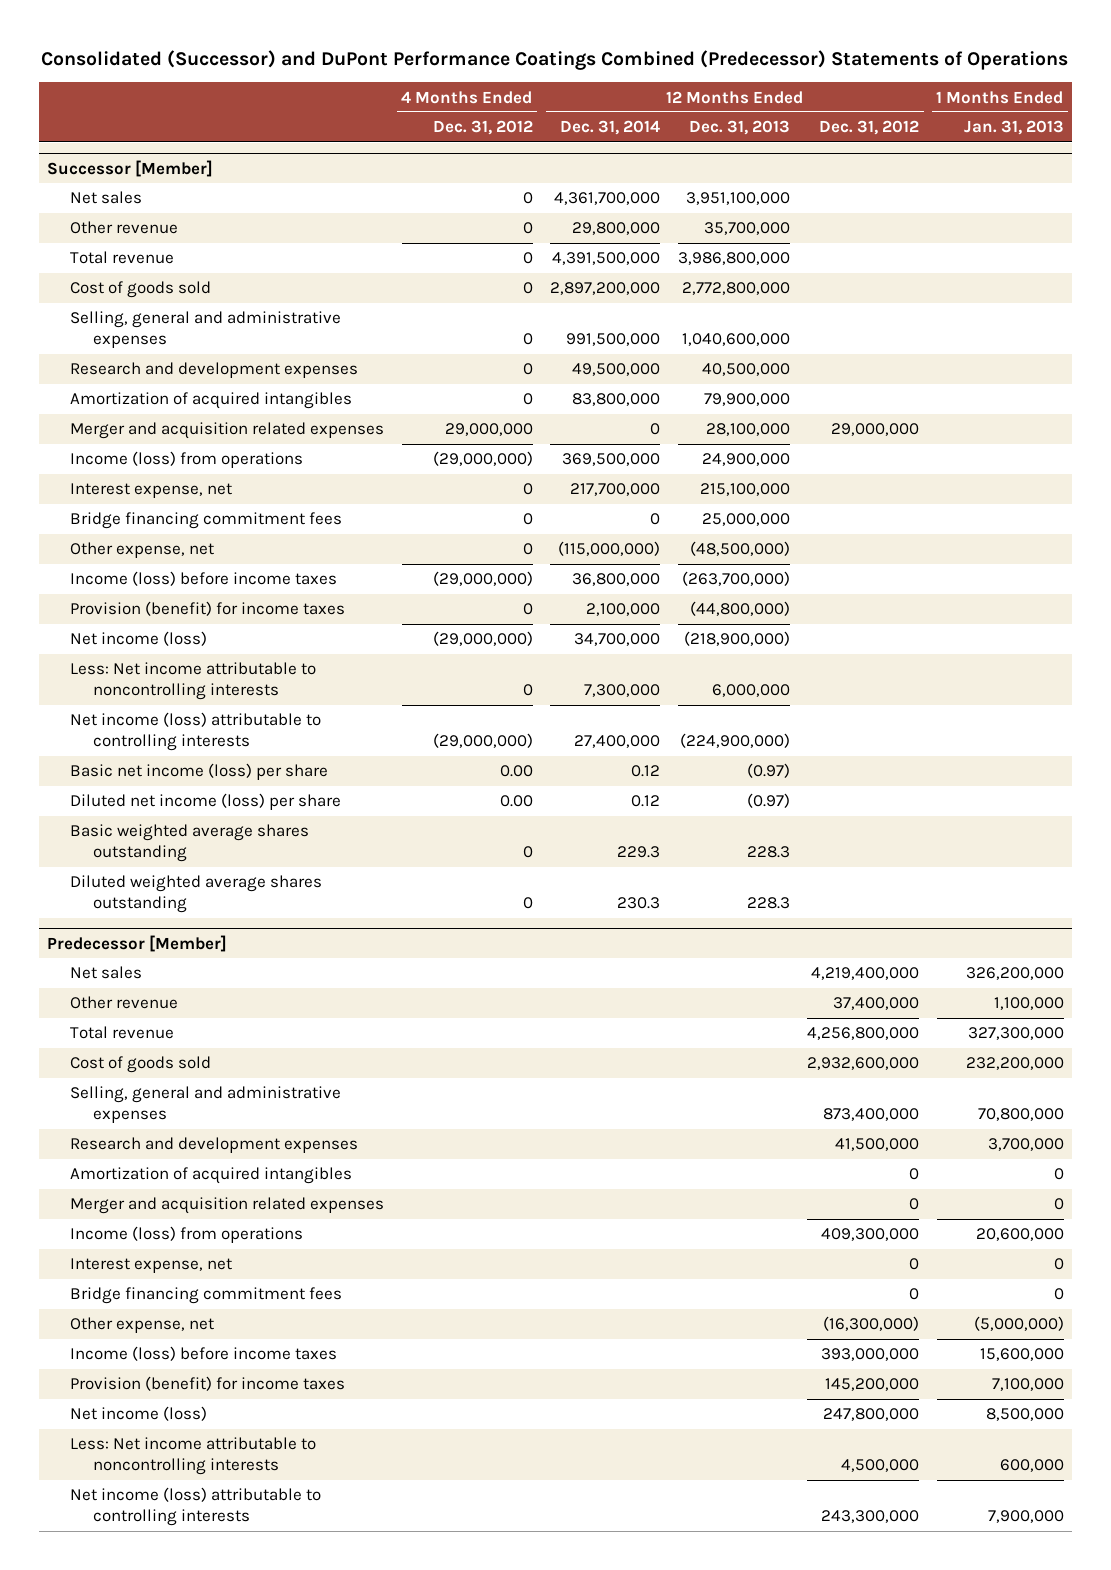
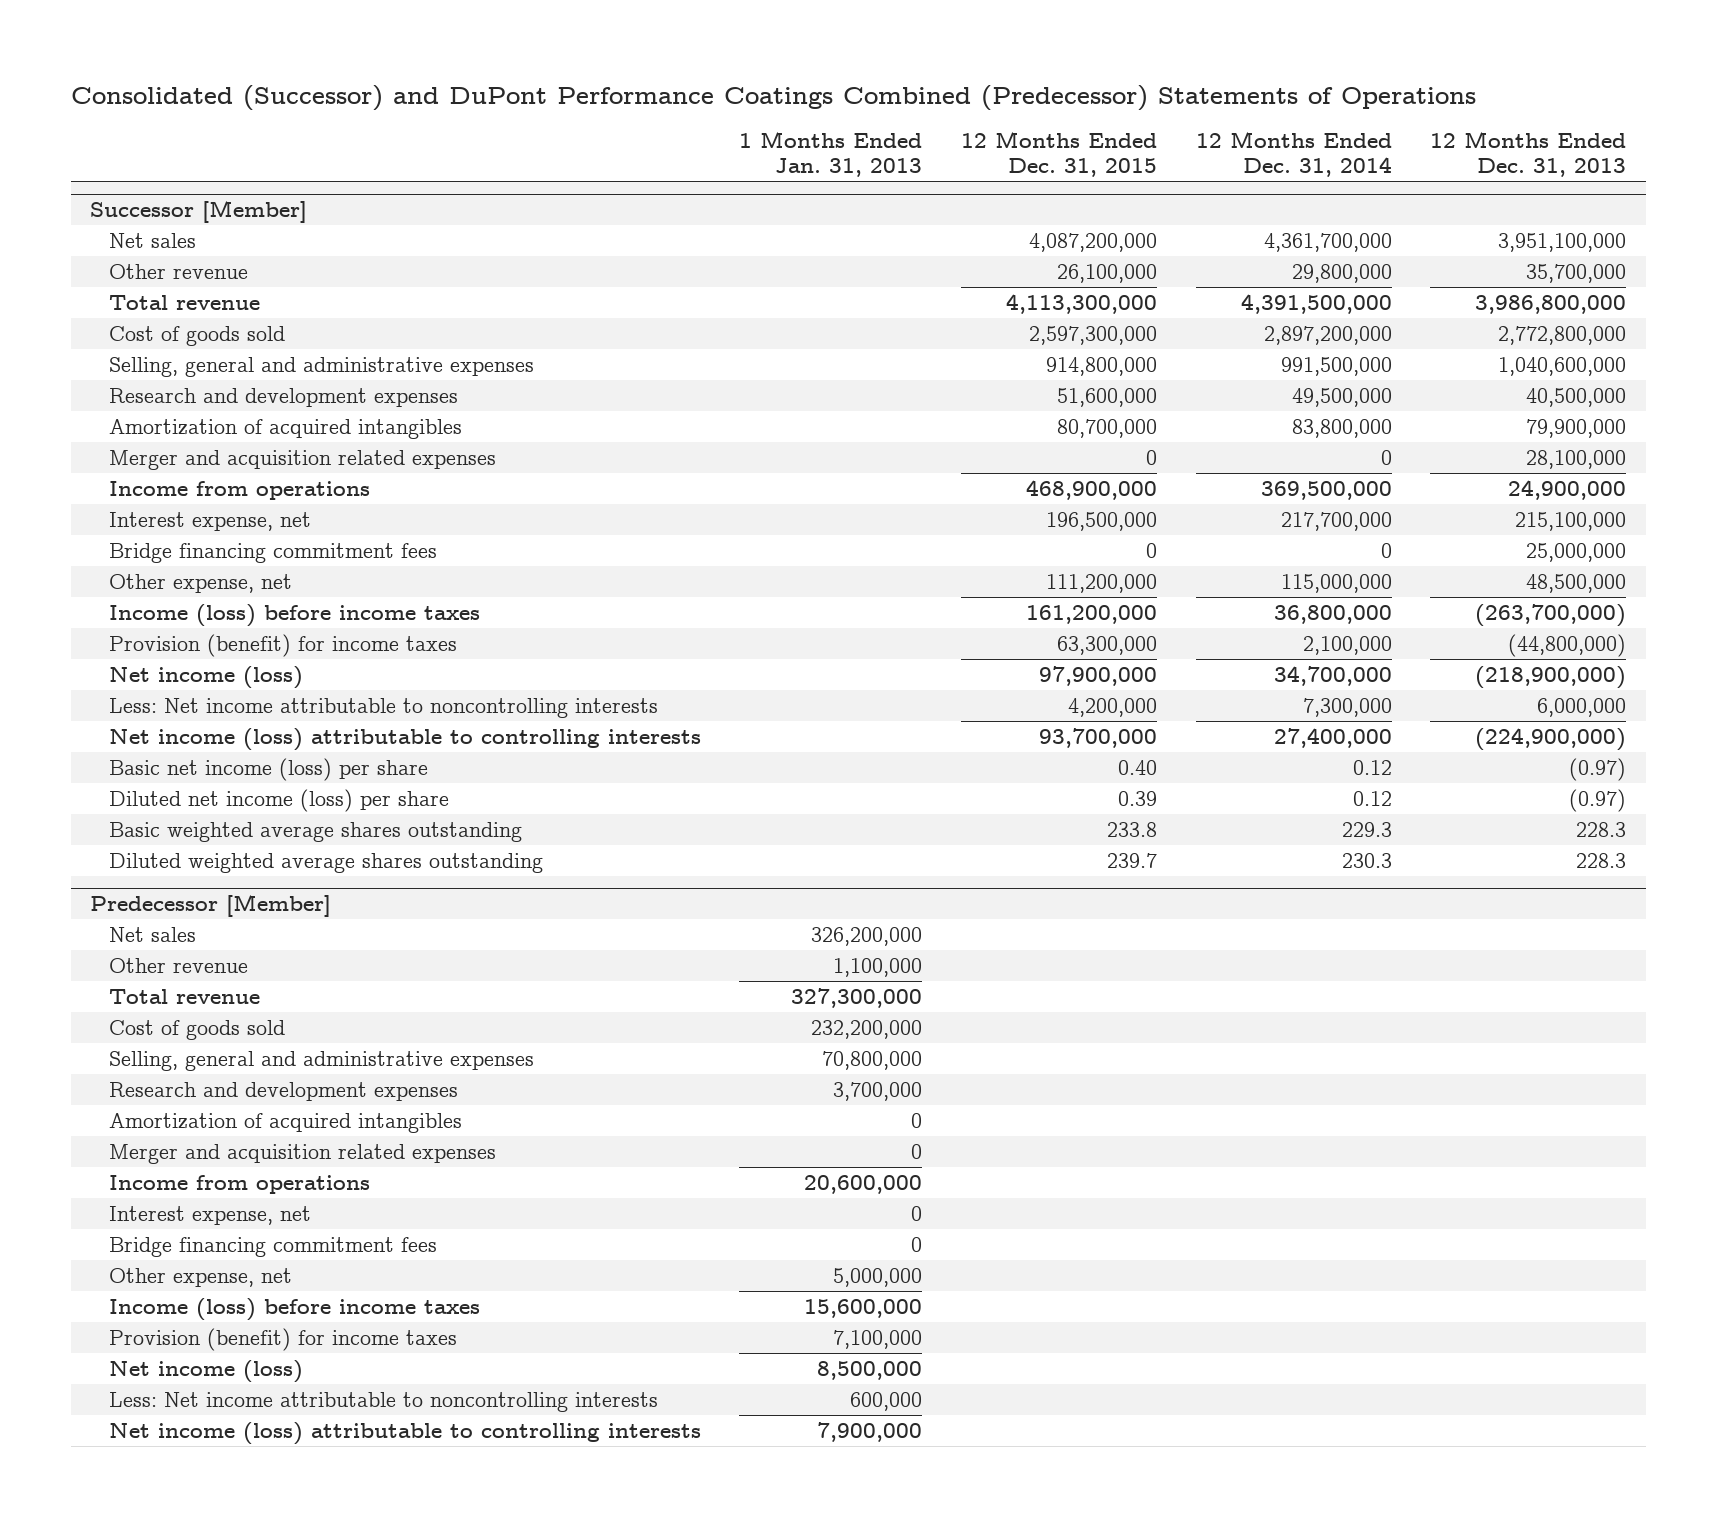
- | 4 Months Ended Dec. 31, 2012 | 12 Months Ended Dec. 31, 2014 | 12 Months Ended Dec. 31, 2013 | 12 Months Ended Dec. 31, 2012 | 1 Months Ended Jan. 31, 2013
+ | 1 Months Ended Jan. 31, 2013 | 12 Months Ended Dec. 31, 2015 | 12 Months Ended Dec. 31, 2014 | 12 Months Ended Dec. 31, 2013
@ Successor [Member]
- Income (loss) from operations | (29,000,000) | 369,500,000 | 24,900,000 | |
+ Income from operations | | 468,900,000 | 369,500,000 | 24,900,000
- Other expense, net | 0 | (115,000,000) | (48,500,000) | |
+ Other expense, net | | 111,200,000 | 115,000,000 | 48,500,000
@ Predecessor [Member]
- Income (loss) from operations | | | | 409,300,000 | 20,600,000
+ Income from operations | 20,600,000 | | |
- Other expense, net | | | | (16,300,000) | (5,000,000)
+ Other expense, net | 5,000,000 | | |

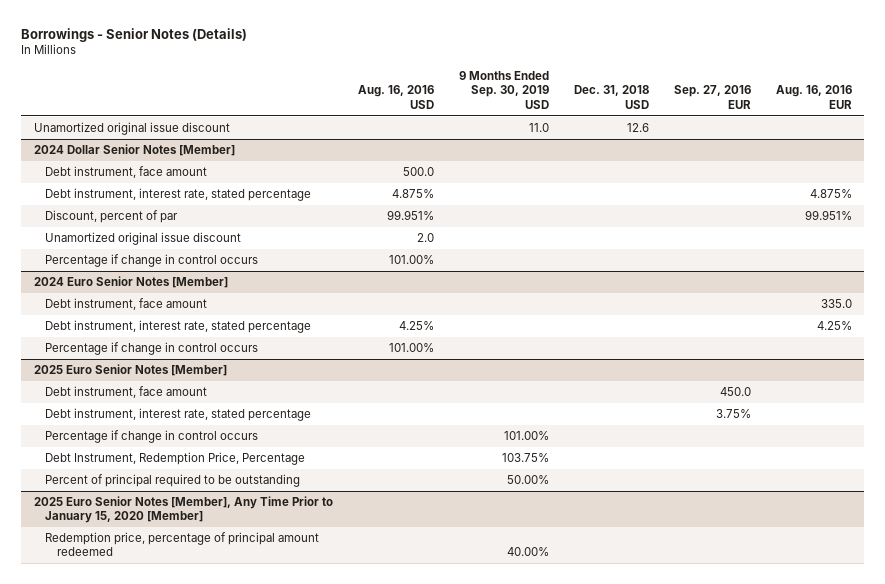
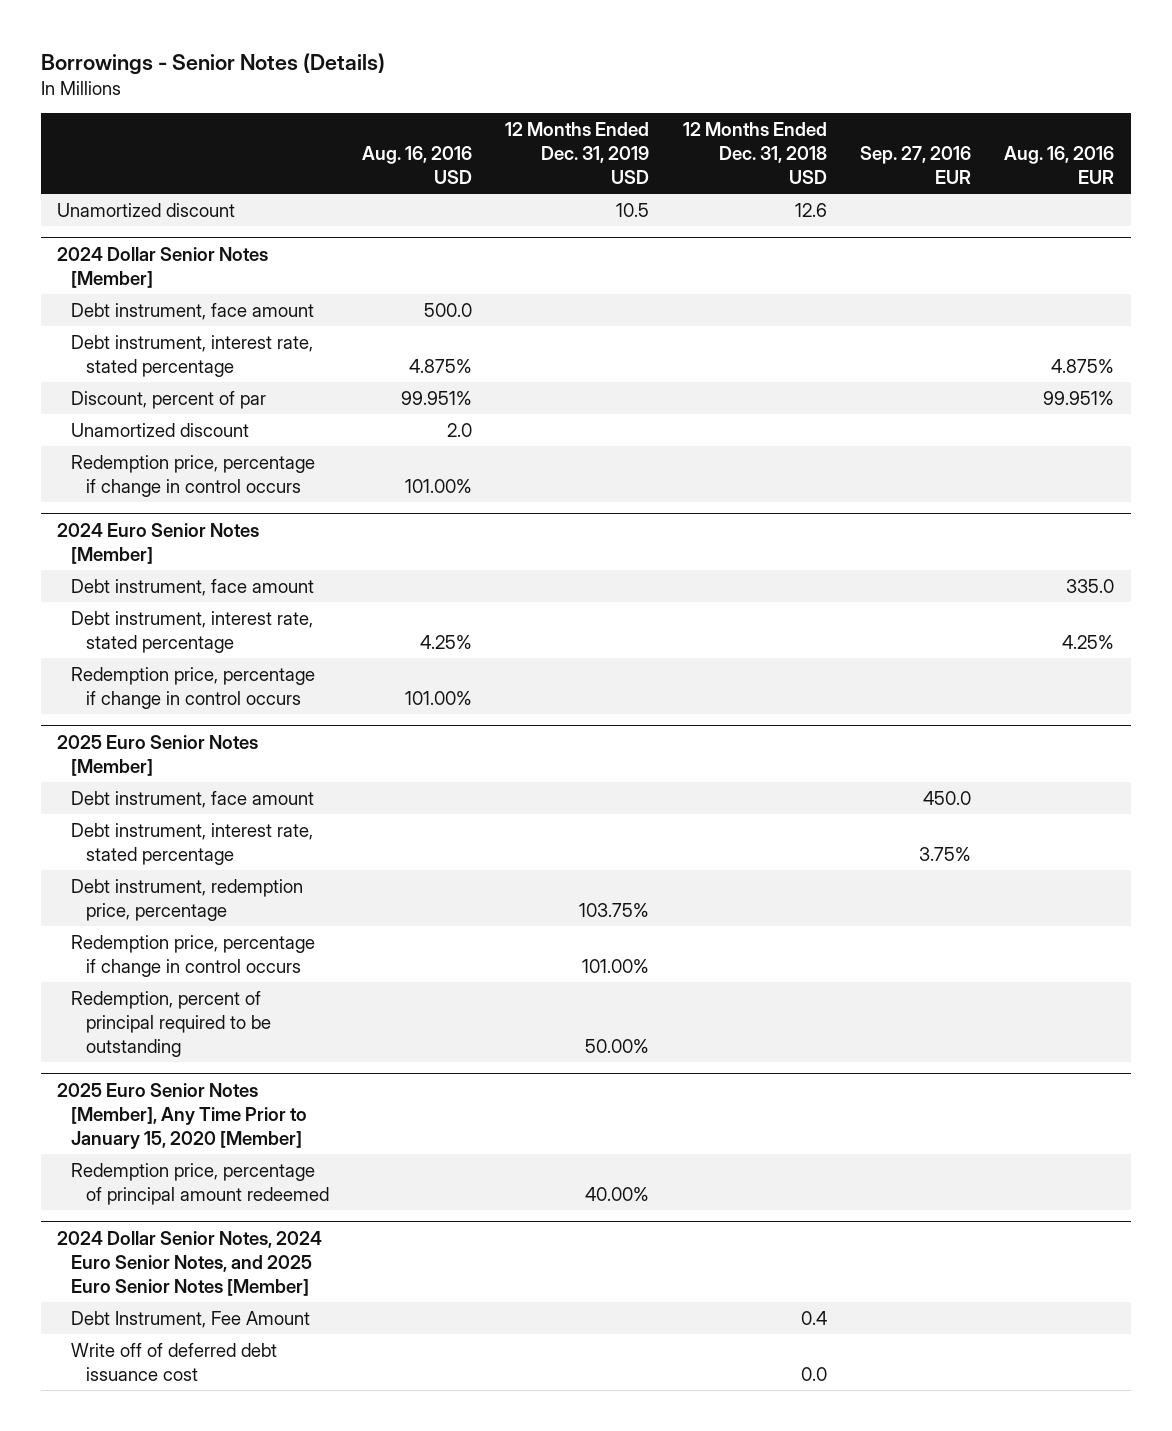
- | Aug. 16, 2016 USD | 9 Months Ended Sep. 30, 2019 USD | Dec. 31, 2018 USD | Sep. 27, 2016 EUR | Aug. 16, 2016 EUR
+ | Aug. 16, 2016 USD | 12 Months Ended Dec. 31, 2019 USD | 12 Months Ended Dec. 31, 2018 USD | Sep. 27, 2016 EUR | Aug. 16, 2016 EUR
- Unamortized original issue discount | | 11.0 | 12.6 | |
+ Unamortized discount | | 10.5 | 12.6 | |
@ 2024 Dollar Senior Notes [Member]
- Unamortized original issue discount | 2.0 | | | |
- Percentage if change in control occurs | 101.00% | | | |
+ Unamortized discount | 2.0 | | | |
+ Redemption price, percentage if change in control occurs | 101.00% | | | |
@ 2024 Euro Senior Notes [Member]
- Percentage if change in control occurs | 101.00% | | | |
+ Redemption price, percentage if change in control occurs | 101.00% | | | |
@ 2025 Euro Senior Notes [Member]
- Percentage if change in control occurs | | 101.00% | | |
- Debt Instrument, Redemption Price, Percentage | | 103.75% | | |
- Percent of principal required to be outstanding | | 50.00% | | |
+ Debt instrument, redemption price, percentage | | 103.75% | | |
+ Redemption price, percentage if change in control occurs | | 101.00% | | |
+ Redemption, percent of principal required to be outstanding | | 50.00% | | |
+ 2024 Dollar Senior Notes, 2024 Euro Senior Notes, and 2025 Euro Senior Notes [Member]
+ Debt Instrument, Fee Amount | | | 0.4 | |
+ Write off of deferred debt issuance cost | | | 0.0 | |

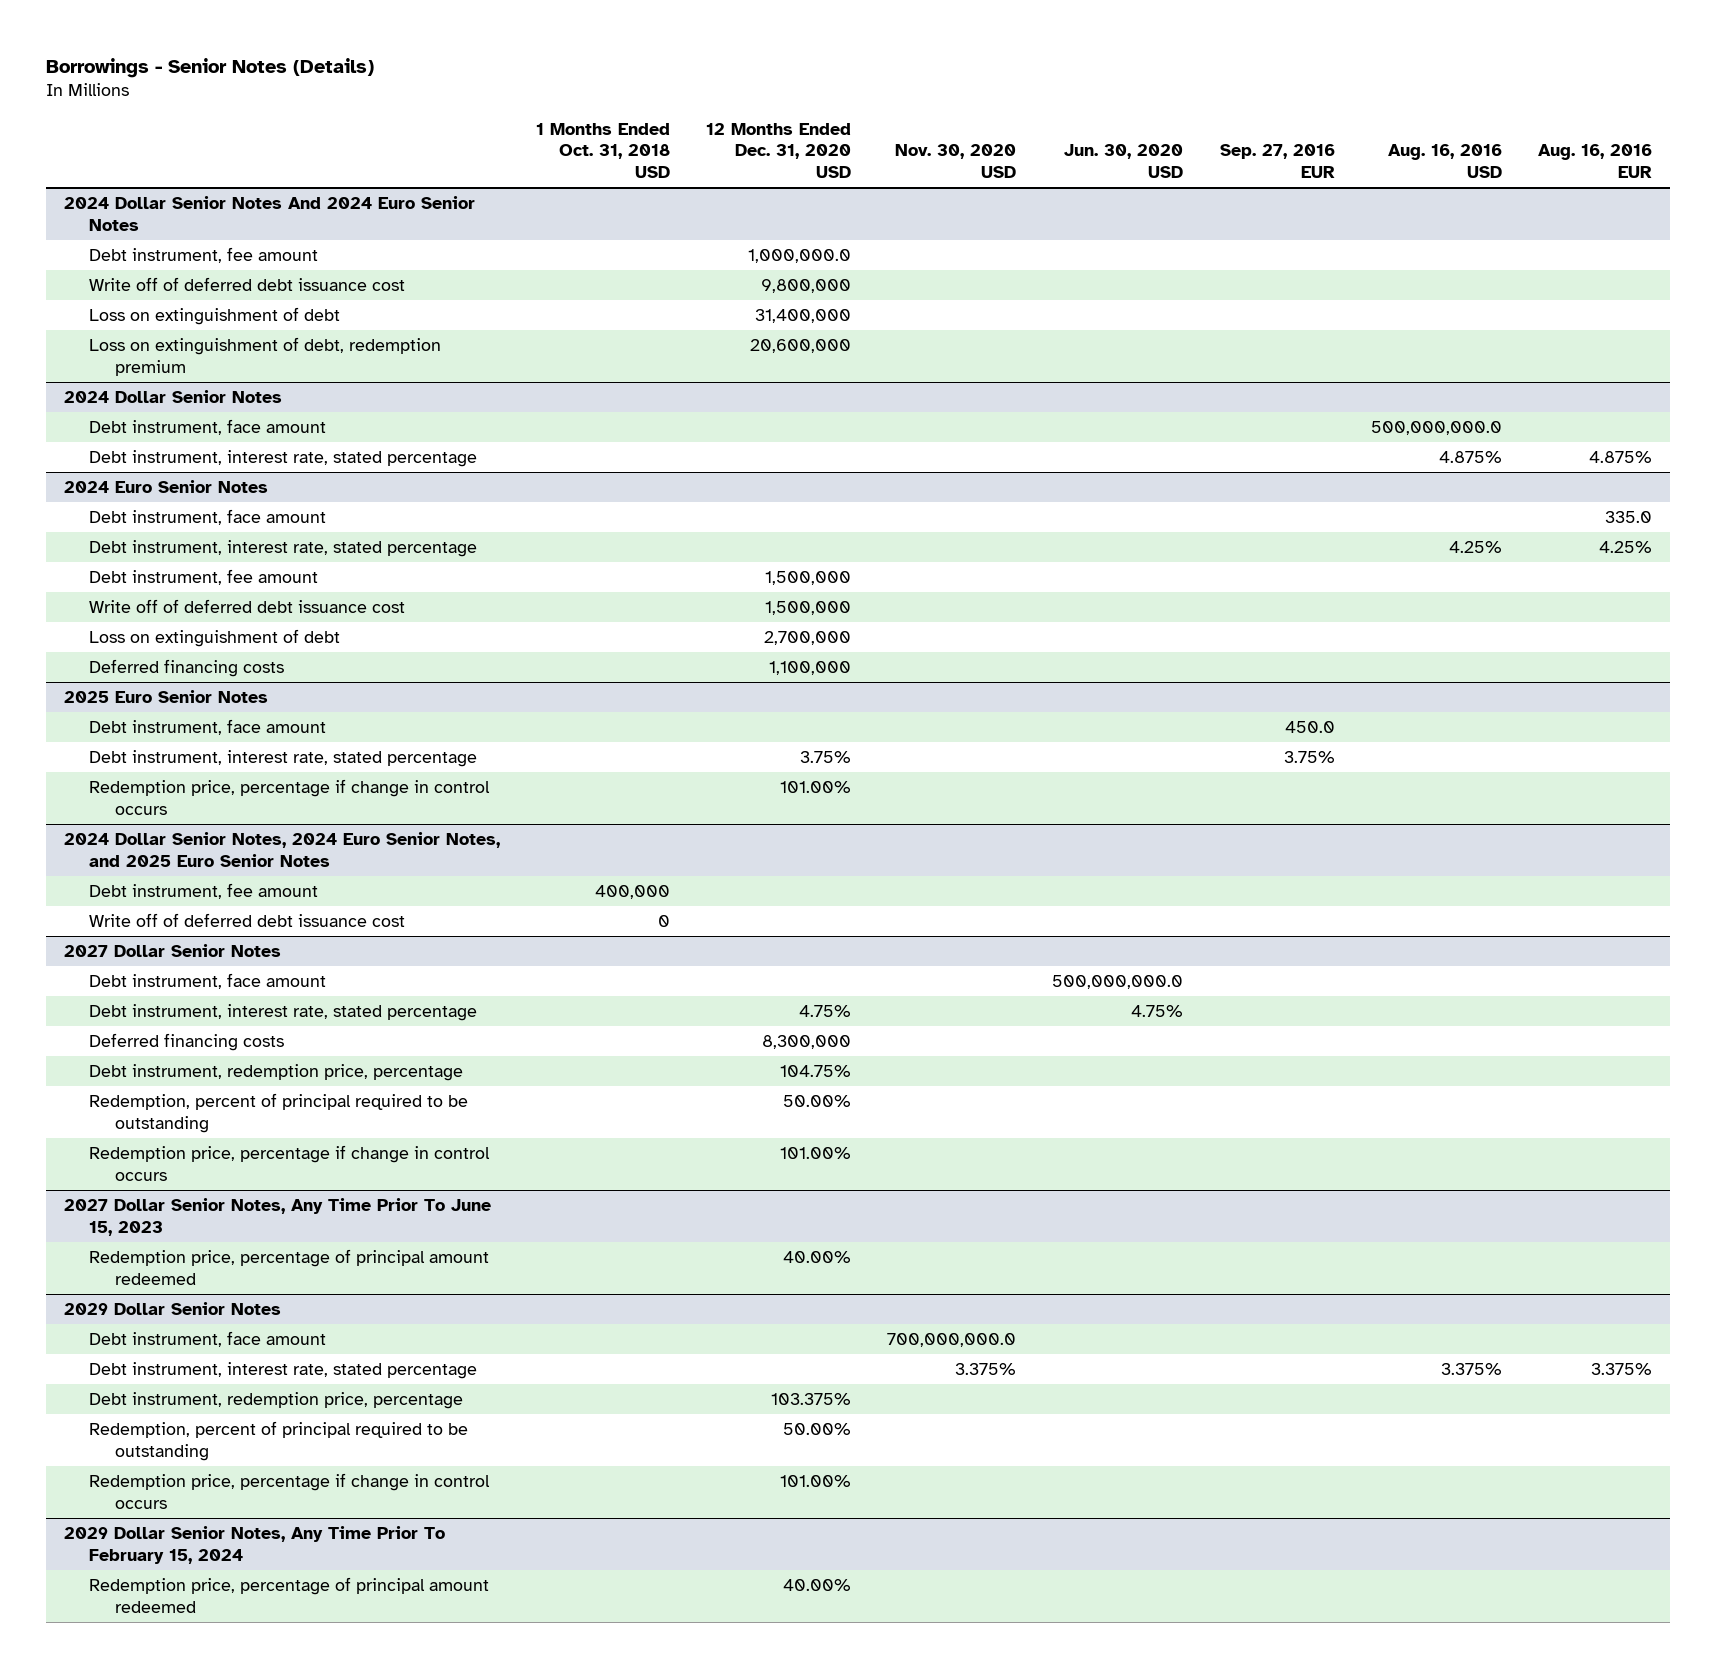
- | Aug. 16, 2016 USD | 12 Months Ended Dec. 31, 2019 USD | 12 Months Ended Dec. 31, 2018 USD | Sep. 27, 2016 EUR | Aug. 16, 2016 EUR
+ | 1 Months Ended Oct. 31, 2018 USD | 12 Months Ended Dec. 31, 2020 USD | Nov. 30, 2020 USD | Jun. 30, 2020 USD | Sep. 27, 2016 EUR | Aug. 16, 2016 USD | Aug. 16, 2016 EUR
- Unamortized discount | | 10.5 | 12.6 | |
- 2024 Dollar Senior Notes [Member]
- Debt instrument, face amount | 500.0 | | | |
+ 2024 Dollar Senior Notes And 2024 Euro Senior Notes
+ Debt instrument, fee amount | | 1,000,000.0 | | | | |
+ Write off of deferred debt issuance cost | | 9,800,000 | | | | |
+ Loss on extinguishment of debt | | 31,400,000 | | | | |
+ Loss on extinguishment of debt, redemption premium | | 20,600,000 | | | | |
+ 2024 Dollar Senior Notes
+ Debt instrument, face amount | | | | | | 500,000,000.0 |
- Discount, percent of par | 99.951% | | | | 99.951%
- Unamortized discount | 2.0 | | | |
- Redemption price, percentage if change in control occurs | 101.00% | | | |
- 2024 Euro Senior Notes [Member]
+ 2024 Euro Senior Notes
- Redemption price, percentage if change in control occurs | 101.00% | | | |
- 2025 Euro Senior Notes [Member]
+ Debt instrument, fee amount | | 1,500,000 | | | | |
+ Write off of deferred debt issuance cost | | 1,500,000 | | | | |
+ Loss on extinguishment of debt | | 2,700,000 | | | | |
+ Deferred financing costs | | 1,100,000 | | | | |
+ 2025 Euro Senior Notes
- Debt instrument, redemption price, percentage | | 103.75% | | |
- Redemption, percent of principal required to be outstanding | | 50.00% | | |
- 2025 Euro Senior Notes [Member], Any Time Prior to January 15, 2020 [Member]
- Redemption price, percentage of principal amount redeemed | | 40.00% | | |
- 2024 Dollar Senior Notes, 2024 Euro Senior Notes, and 2025 Euro Senior Notes [Member]
- Debt Instrument, Fee Amount | | | 0.4 | |
+ 2024 Dollar Senior Notes, 2024 Euro Senior Notes, and 2025 Euro Senior Notes
+ Debt instrument, fee amount | 400,000 | | | | | |
+ 2027 Dollar Senior Notes
+ Debt instrument, face amount | | | | 500,000,000.0 | | |
+ Debt instrument, interest rate, stated percentage | | 4.75% | | 4.75% | | |
+ Deferred financing costs | | 8,300,000 | | | | |
+ Debt instrument, redemption price, percentage | | 104.75% | | | | |
+ Redemption, percent of principal required to be outstanding | | 50.00% | | | | |
+ Redemption price, percentage if change in control occurs | | 101.00% | | | | |
+ 2027 Dollar Senior Notes, Any Time Prior To June 15, 2023
+ Redemption price, percentage of principal amount redeemed | | 40.00% | | | | |
+ 2029 Dollar Senior Notes
+ Debt instrument, face amount | | | 700,000,000.0 | | | |
+ Debt instrument, interest rate, stated percentage | | | 3.375% | | | 3.375% | 3.375%
+ Debt instrument, redemption price, percentage | | 103.375% | | | | |
+ Redemption, percent of principal required to be outstanding | | 50.00% | | | | |
+ Redemption price, percentage if change in control occurs | | 101.00% | | | | |
+ 2029 Dollar Senior Notes, Any Time Prior To February 15, 2024
+ Redemption price, percentage of principal amount redeemed | | 40.00% | | | | |

